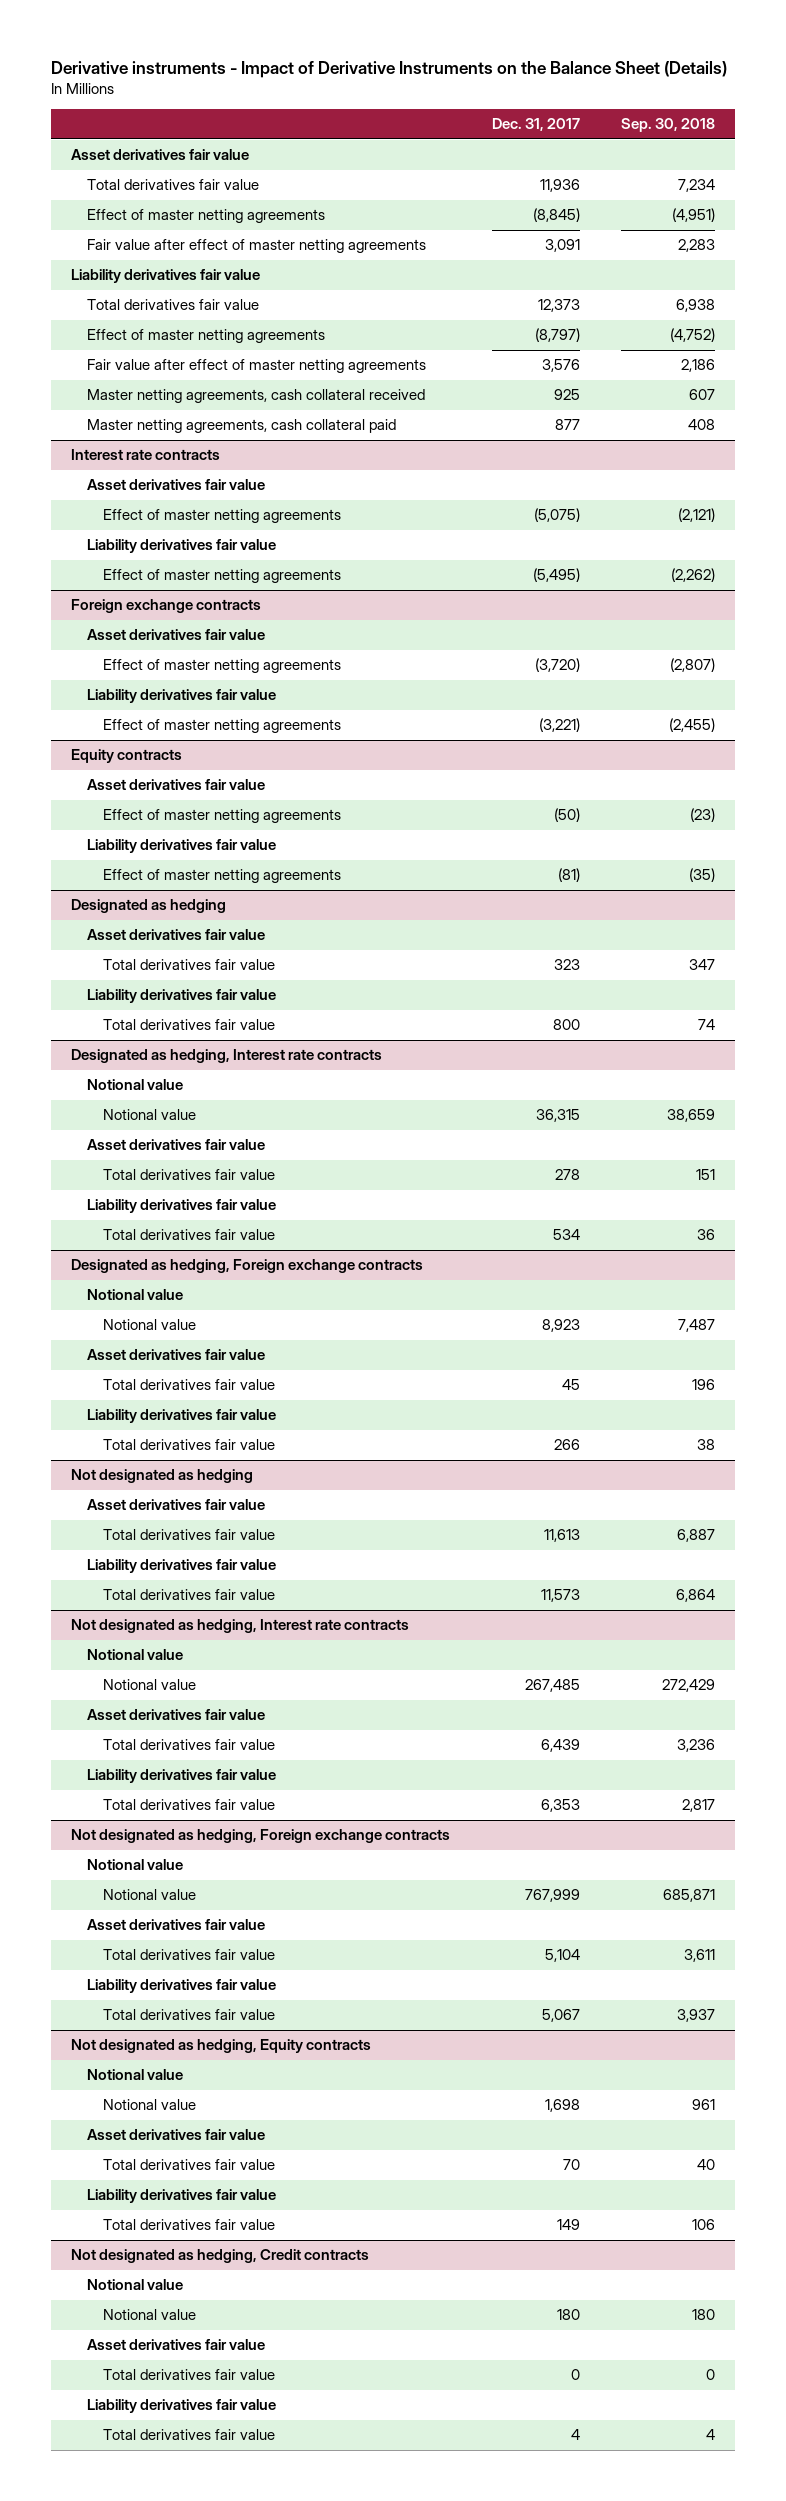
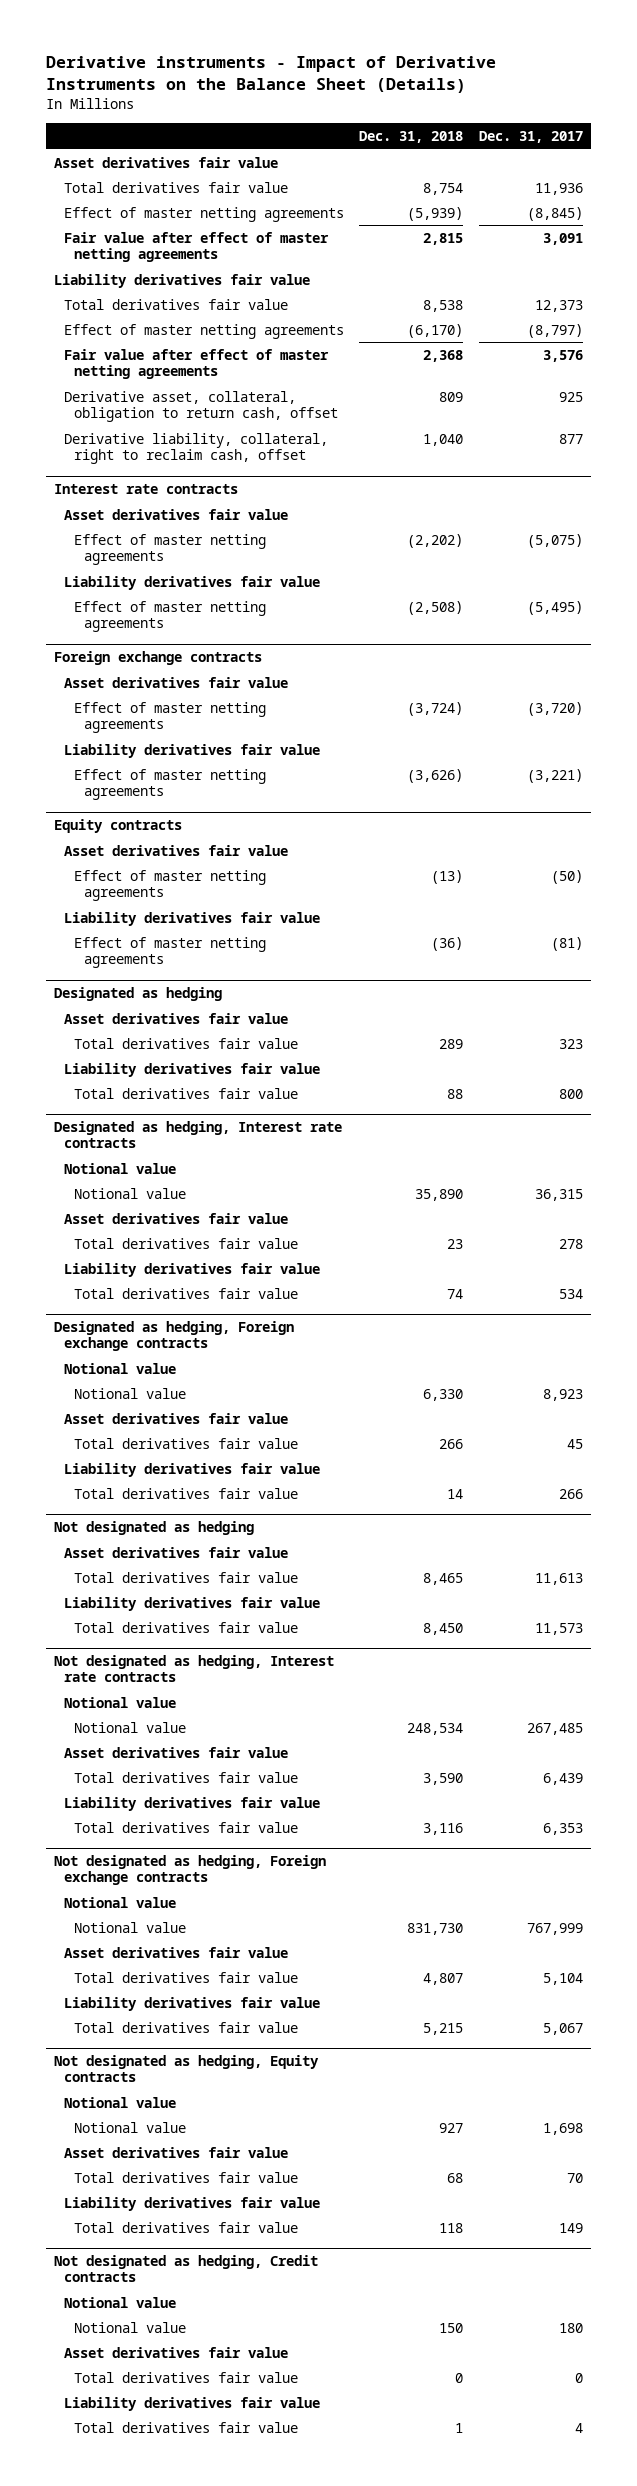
- | Dec. 31, 2017 | Sep. 30, 2018
+ | Dec. 31, 2018 | Dec. 31, 2017
- Master netting agreements, cash collateral received | 925 | 607
- Master netting agreements, cash collateral paid | 877 | 408
+ Derivative asset, collateral, obligation to return cash, offset | 809 | 925
+ Derivative liability, collateral, right to reclaim cash, offset | 1,040 | 877

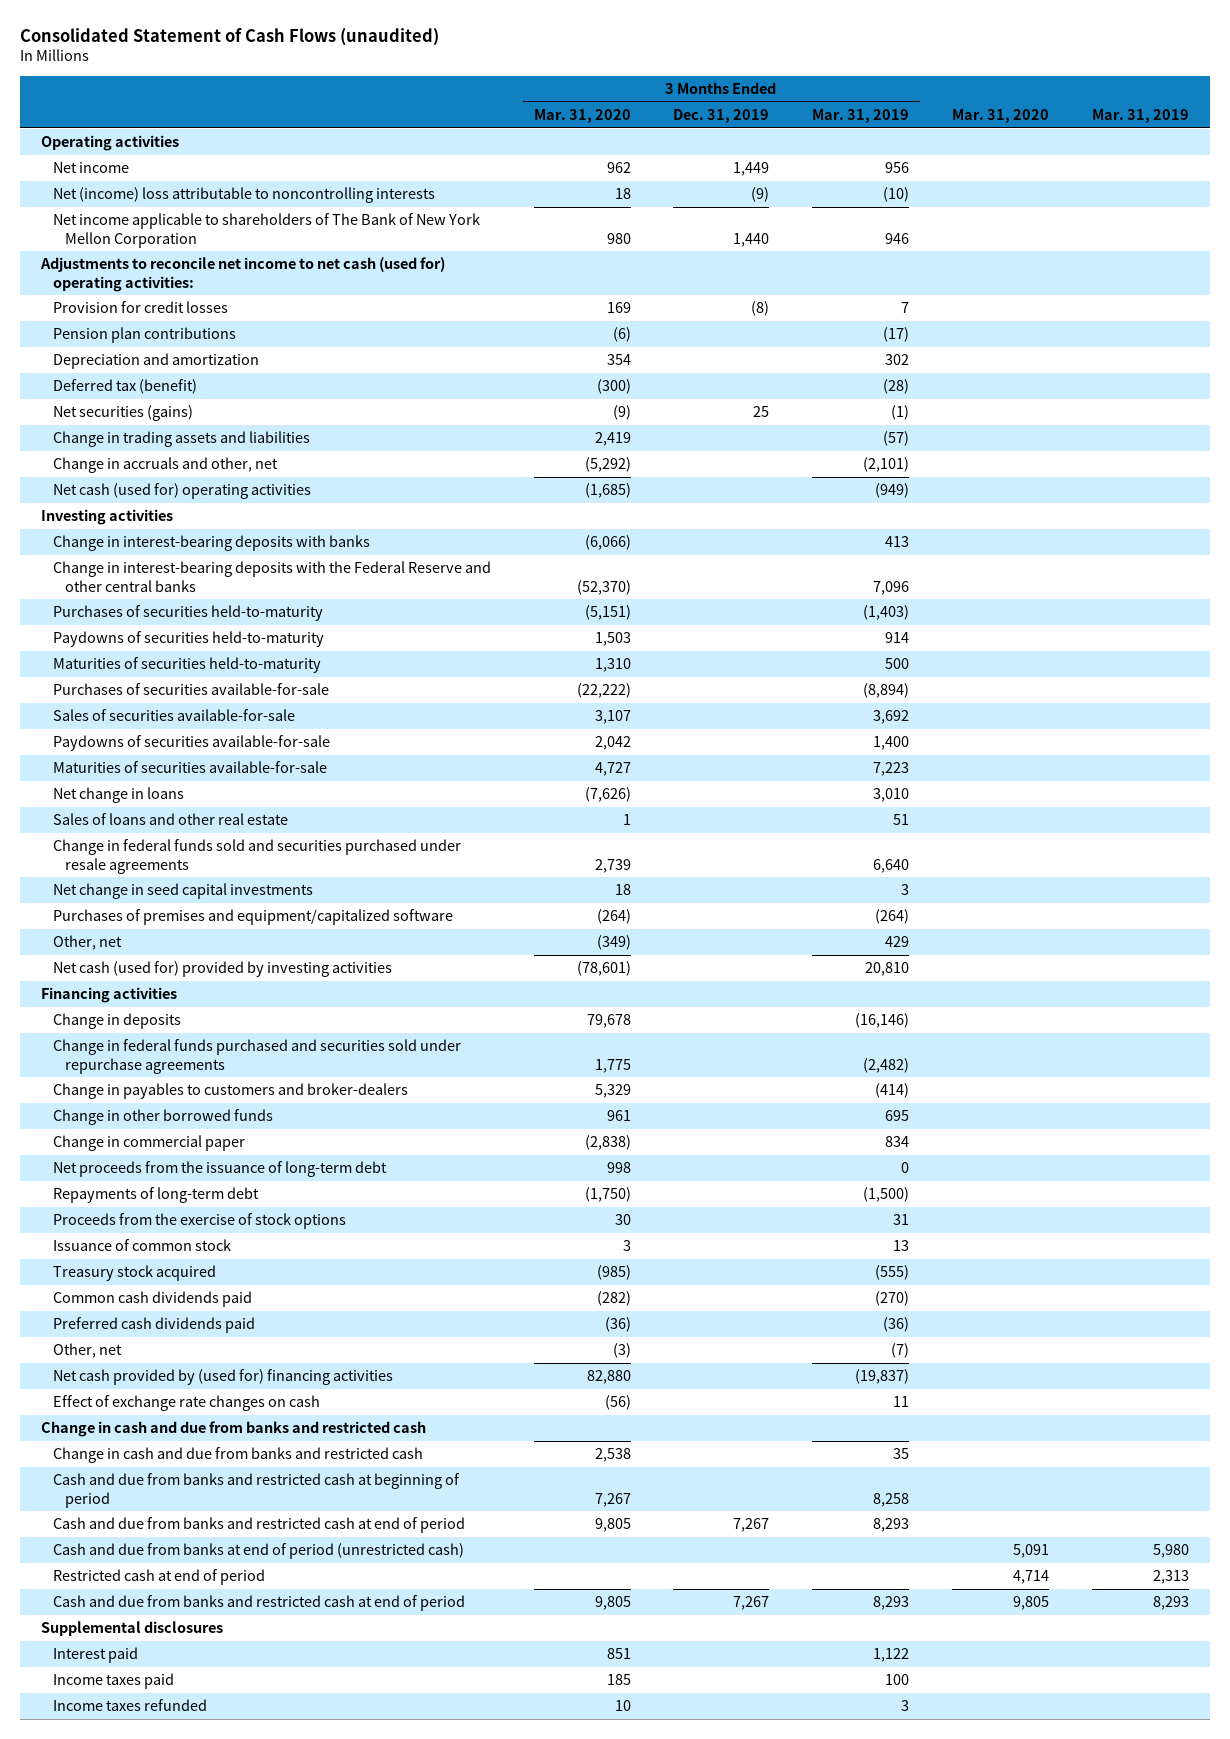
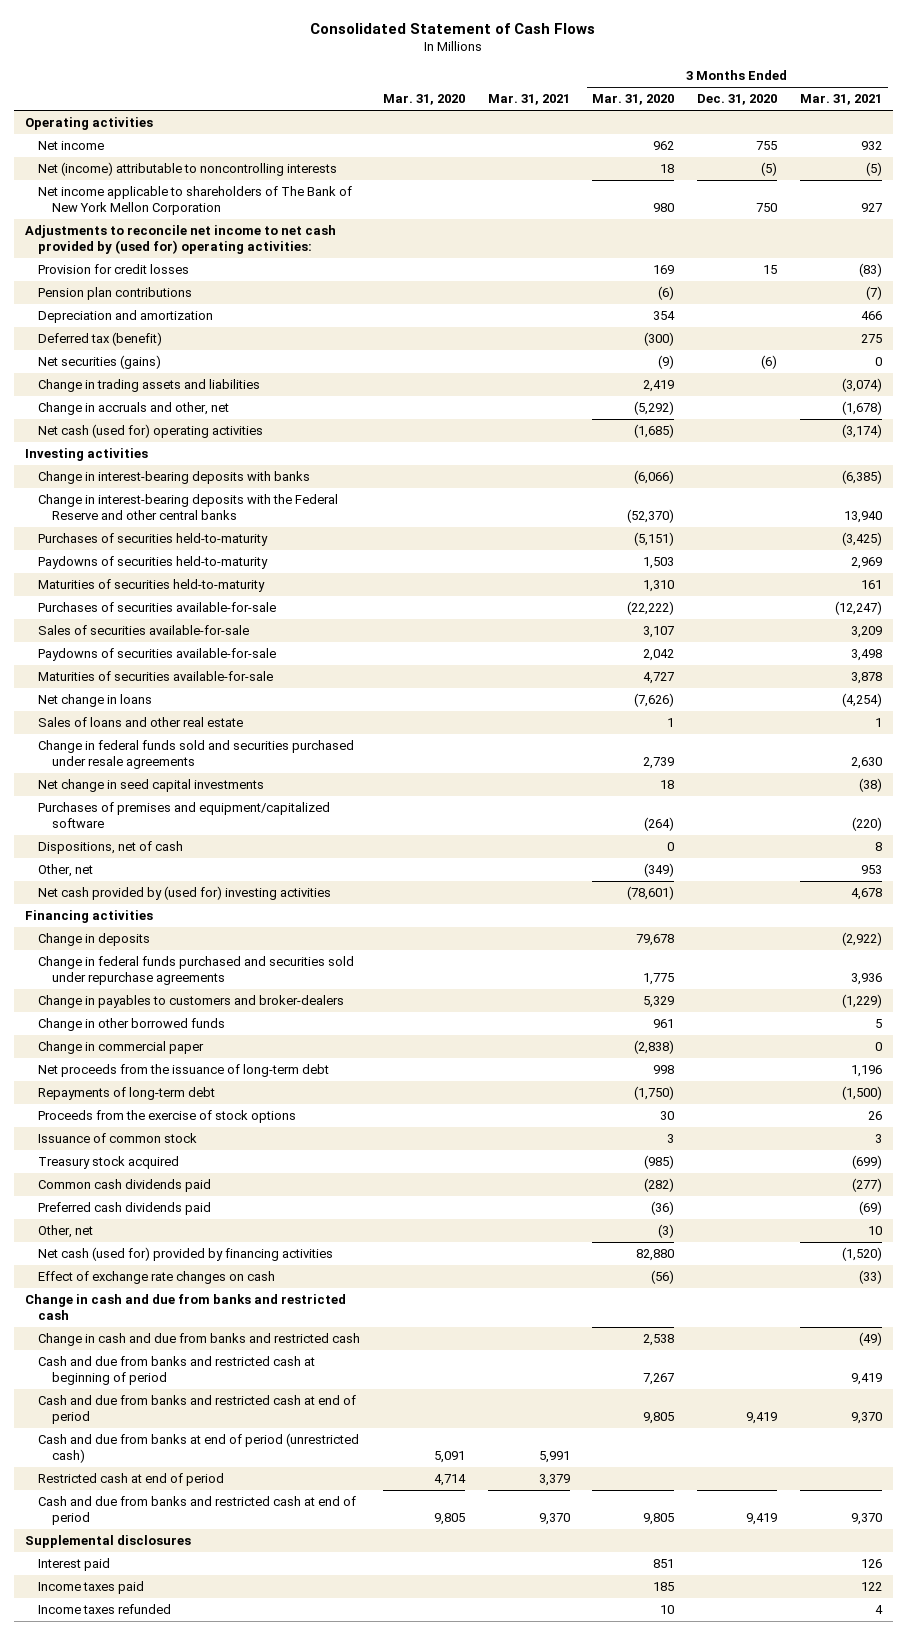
- Consolidated Statement of Cash Flows (unaudited)
+ Consolidated Statement of Cash Flows
- | 3 Months Ended Mar. 31, 2020 | 3 Months Ended Dec. 31, 2019 | 3 Months Ended Mar. 31, 2019 | Mar. 31, 2020 | Mar. 31, 2019
+ | Mar. 31, 2020 | Mar. 31, 2021 | 3 Months Ended Mar. 31, 2020 | 3 Months Ended Dec. 31, 2020 | 3 Months Ended Mar. 31, 2021
- Net (income) loss attributable to noncontrolling interests | 18 | (9) | (10) | |
+ Net (income) attributable to noncontrolling interests | | | 18 | (5) | (5)
- Adjustments to reconcile net income to net cash (used for) operating activities:
+ Adjustments to reconcile net income to net cash provided by (used for) operating activities:
+ Dispositions, net of cash | | | 0 | | 8
- Net cash (used for) provided by investing activities | (78,601) | | 20,810 | |
+ Net cash provided by (used for) investing activities | | | (78,601) | | 4,678
- Net cash provided by (used for) financing activities | 82,880 | | (19,837) | |
+ Net cash (used for) provided by financing activities | | | 82,880 | | (1,520)

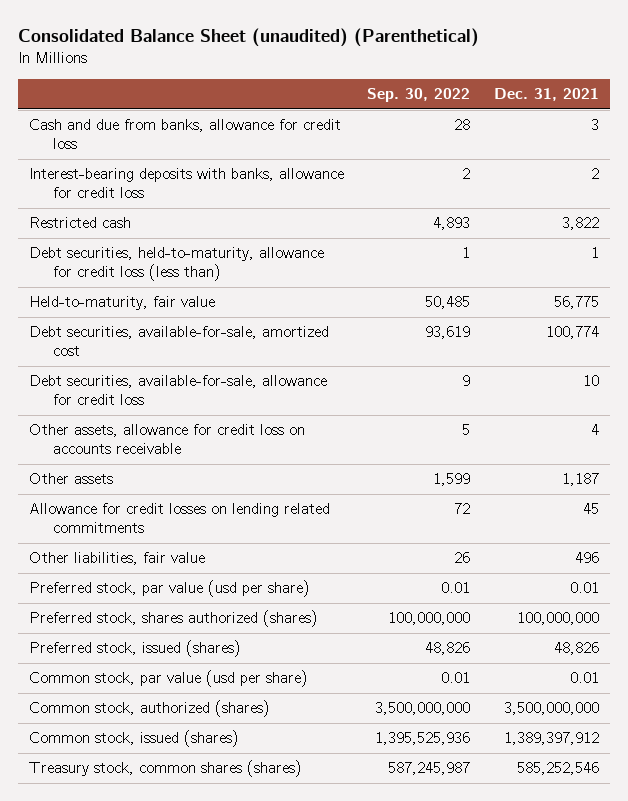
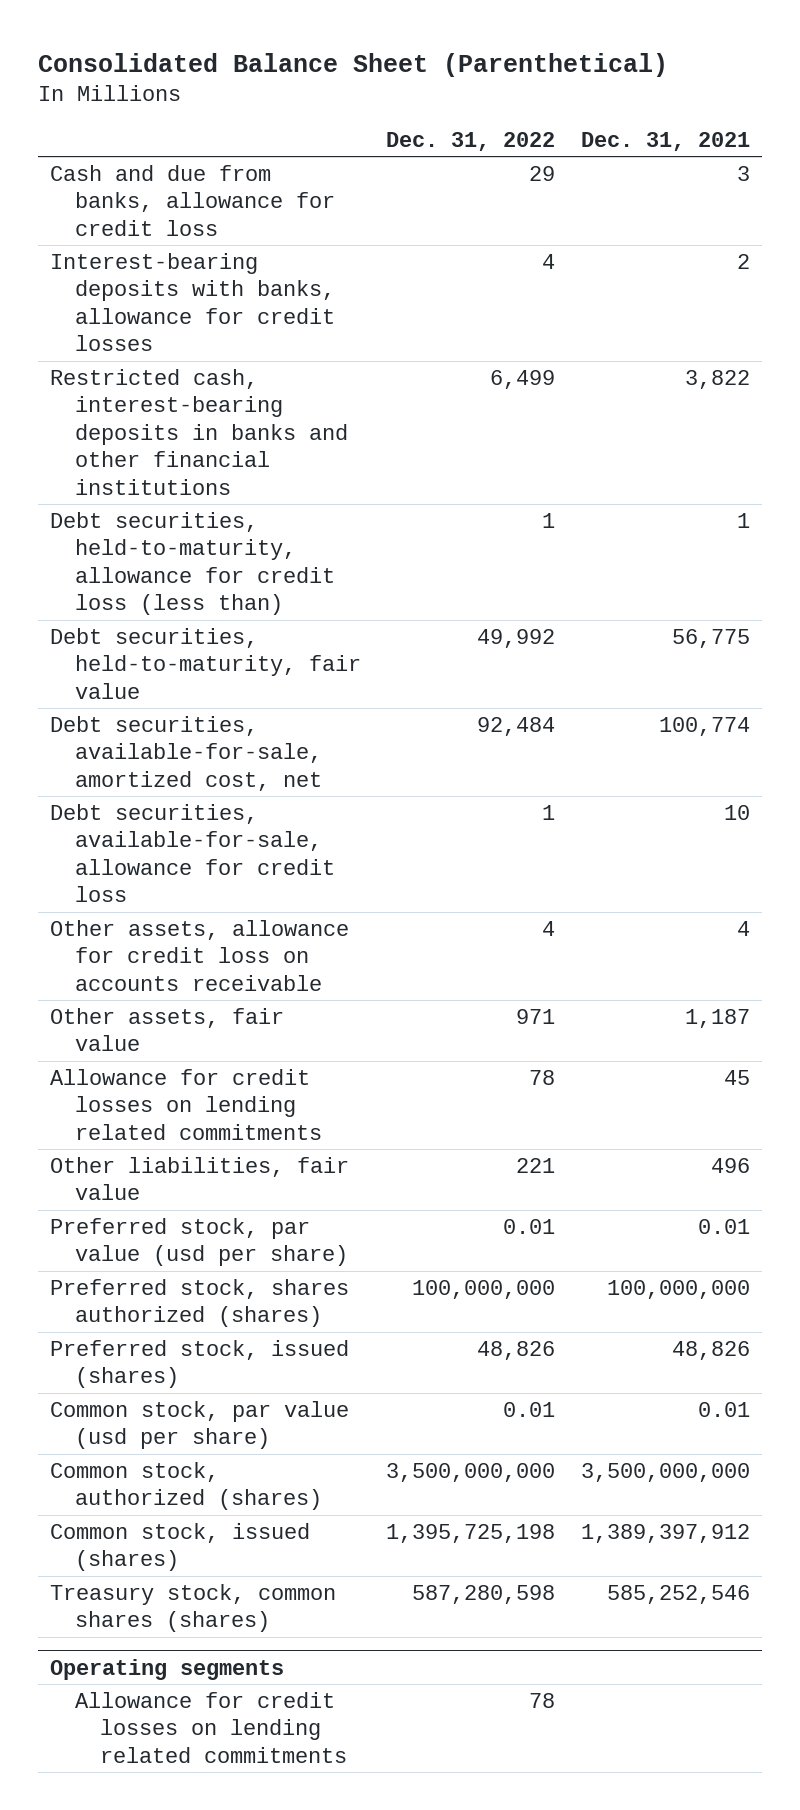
- Consolidated Balance Sheet (unaudited) (Parenthetical)
+ Consolidated Balance Sheet (Parenthetical)
- | Sep. 30, 2022 | Dec. 31, 2021
+ | Dec. 31, 2022 | Dec. 31, 2021
- Interest-bearing deposits with banks, allowance for credit loss | 2 | 2
- Restricted cash | 4,893 | 3,822
+ Interest-bearing deposits with banks, allowance for credit losses | 4 | 2
+ Restricted cash, interest-bearing deposits in banks and other financial institutions | 6,499 | 3,822
- Held-to-maturity, fair value | 50,485 | 56,775
- Debt securities, available-for-sale, amortized cost | 93,619 | 100,774
+ Debt securities, held-to-maturity, fair value | 49,992 | 56,775
+ Debt securities, available-for-sale, amortized cost, net | 92,484 | 100,774
- Other assets | 1,599 | 1,187
+ Other assets, fair value | 971 | 1,187
+ Operating segments
+ Allowance for credit losses on lending related commitments | 78 |

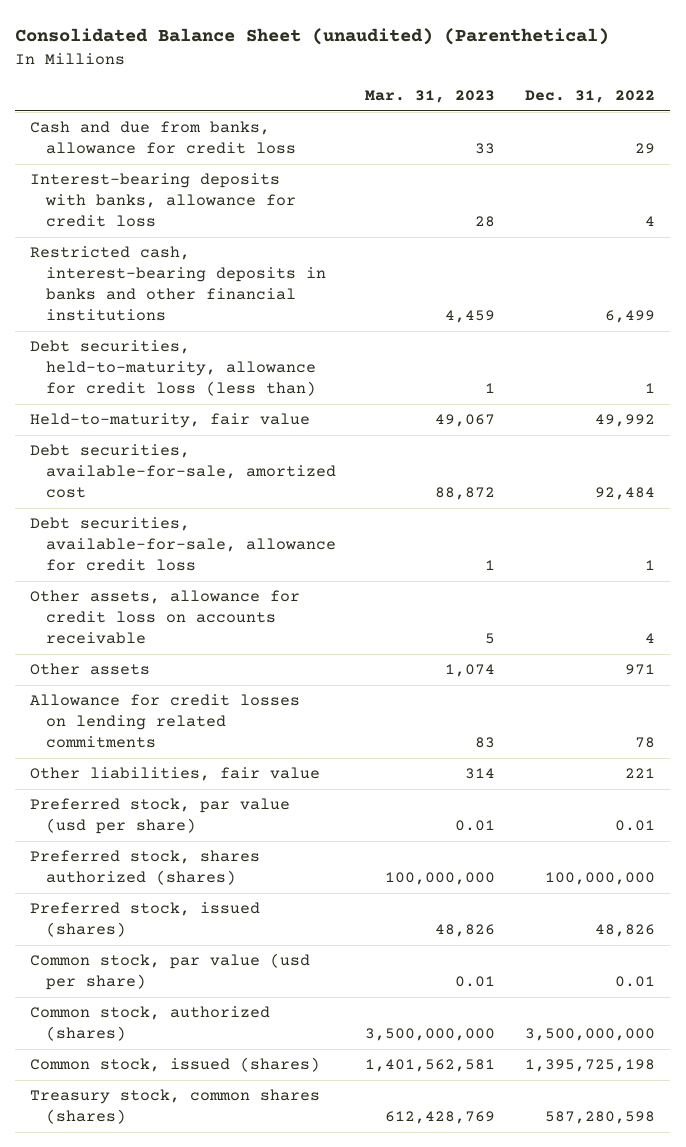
- Consolidated Balance Sheet (Parenthetical)
+ Consolidated Balance Sheet (unaudited) (Parenthetical)
- | Dec. 31, 2022 | Dec. 31, 2021
+ | Mar. 31, 2023 | Dec. 31, 2022
- Interest-bearing deposits with banks, allowance for credit losses | 4 | 2
+ Interest-bearing deposits with banks, allowance for credit loss | 28 | 4
- Debt securities, held-to-maturity, fair value | 49,992 | 56,775
- Debt securities, available-for-sale, amortized cost, net | 92,484 | 100,774
+ Held-to-maturity, fair value | 49,067 | 49,992
+ Debt securities, available-for-sale, amortized cost | 88,872 | 92,484
- Other assets, fair value | 971 | 1,187
+ Other assets | 1,074 | 971
- Operating segments
- Allowance for credit losses on lending related commitments | 78 |

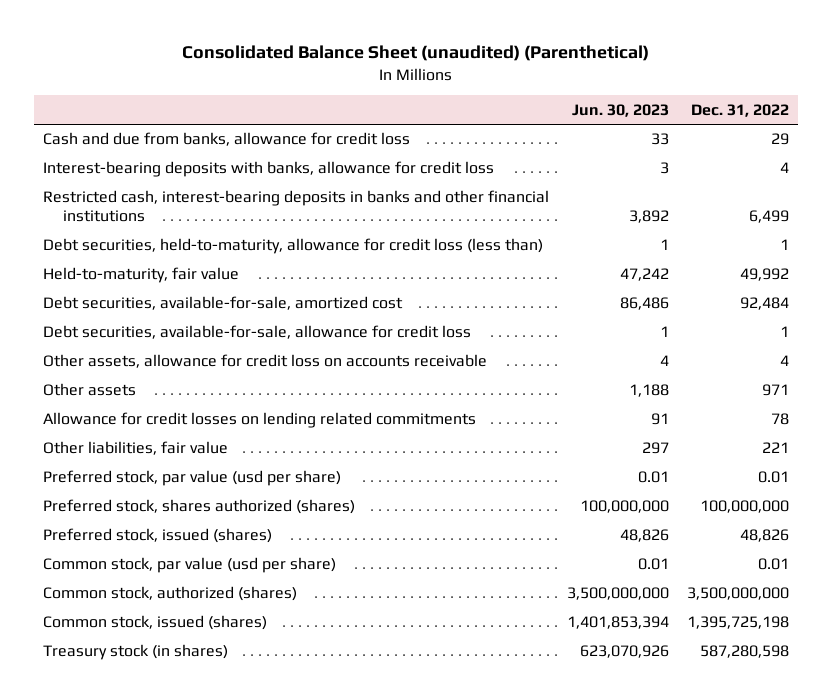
- | Mar. 31, 2023 | Dec. 31, 2022
+ | Jun. 30, 2023 | Dec. 31, 2022
- Treasury stock, common shares (shares) | 612,428,769 | 587,280,598
+ Treasury stock (in shares) | 623,070,926 | 587,280,598

